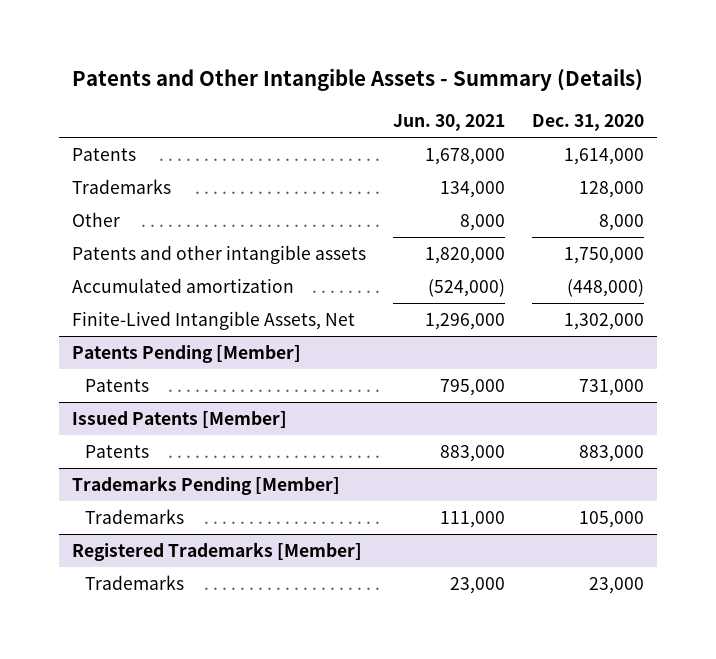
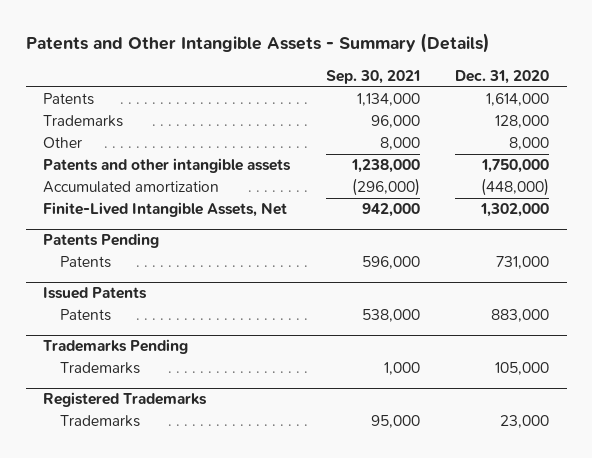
- | Jun. 30, 2021 | Dec. 31, 2020
+ | Sep. 30, 2021 | Dec. 31, 2020
- Patents Pending [Member]
+ Patents Pending
- Issued Patents [Member]
+ Issued Patents
- Trademarks Pending [Member]
+ Trademarks Pending
- Registered Trademarks [Member]
+ Registered Trademarks

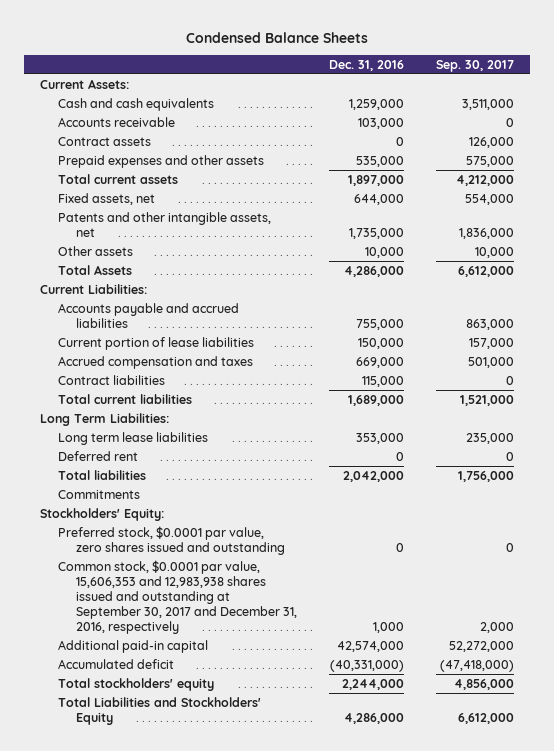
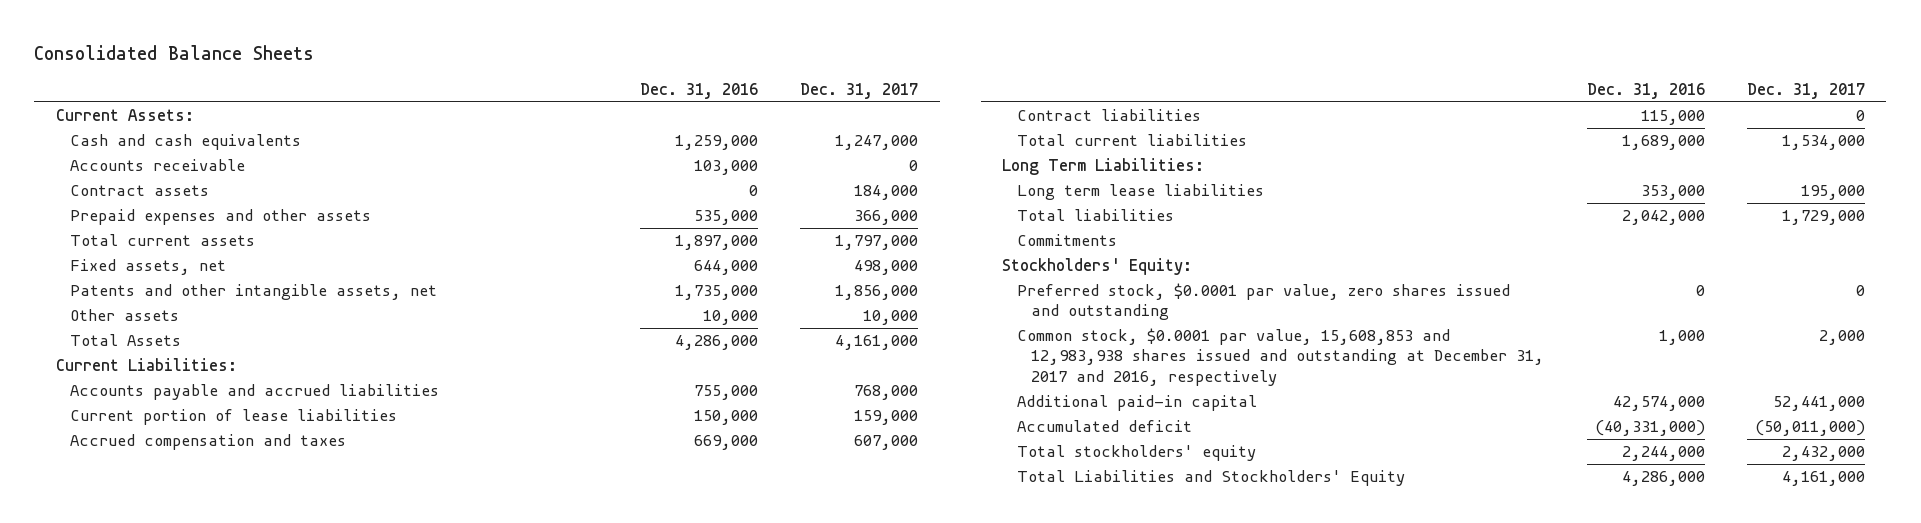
- Condensed Balance Sheets
+ Consolidated Balance Sheets
- | Dec. 31, 2016 | Sep. 30, 2017
+ | Dec. 31, 2016 | Dec. 31, 2017
- Deferred rent | 0 | 0
- Common stock, $0.0001 par value, 15,606,353 and 12,983,938 shares issued and outstanding at September 30, 2017 and December 31, 2016, respectively | 1,000 | 2,000
+ Common stock, $0.0001 par value, 15,608,853 and 12,983,938 shares issued and outstanding at December 31, 2017 and 2016, respectively | 1,000 | 2,000

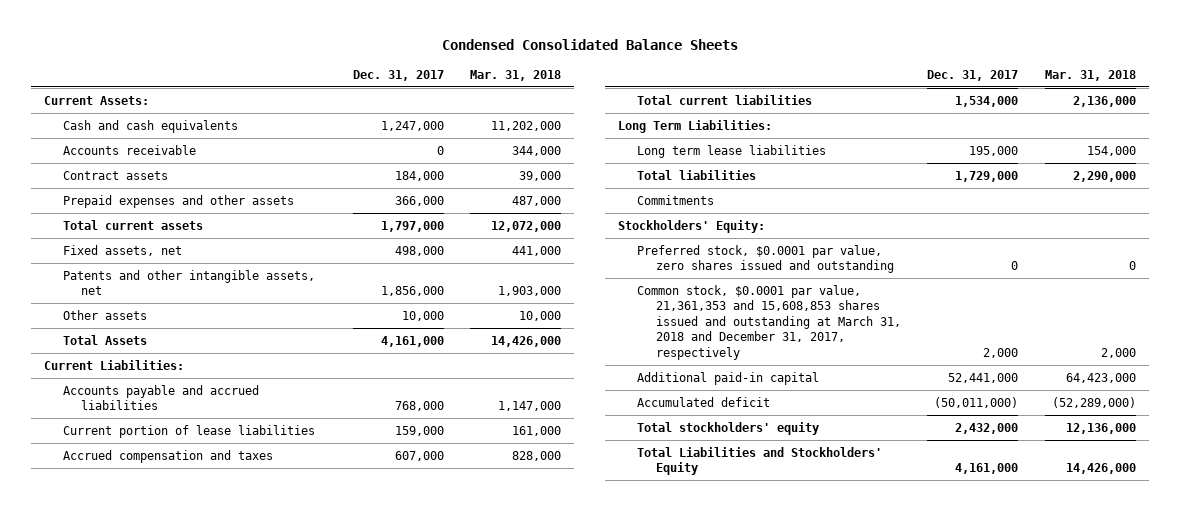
- Consolidated Balance Sheets
+ Condensed Consolidated Balance Sheets
- | Dec. 31, 2016 | Dec. 31, 2017
+ | Dec. 31, 2017 | Mar. 31, 2018
- Contract liabilities | 115,000 | 0
- Common stock, $0.0001 par value, 15,608,853 and 12,983,938 shares issued and outstanding at December 31, 2017 and 2016, respectively | 1,000 | 2,000
+ Common stock, $0.0001 par value, 21,361,353 and 15,608,853 shares issued and outstanding at March 31, 2018 and December 31, 2017, respectively | 2,000 | 2,000

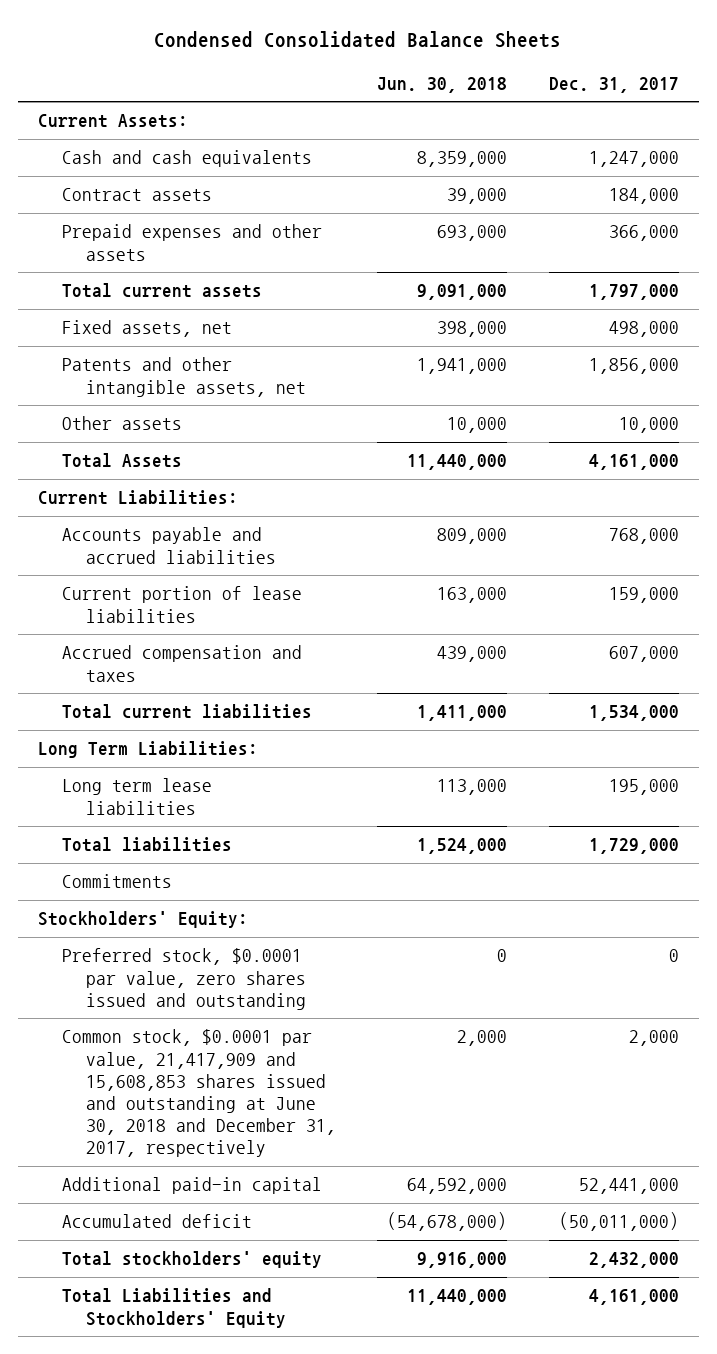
- | Dec. 31, 2017 | Mar. 31, 2018
+ | Jun. 30, 2018 | Dec. 31, 2017
- Accounts receivable | 0 | 344,000
- Common stock, $0.0001 par value, 21,361,353 and 15,608,853 shares issued and outstanding at March 31, 2018 and December 31, 2017, respectively | 2,000 | 2,000
+ Common stock, $0.0001 par value, 21,417,909 and 15,608,853 shares issued and outstanding at June 30, 2018 and December 31, 2017, respectively | 2,000 | 2,000

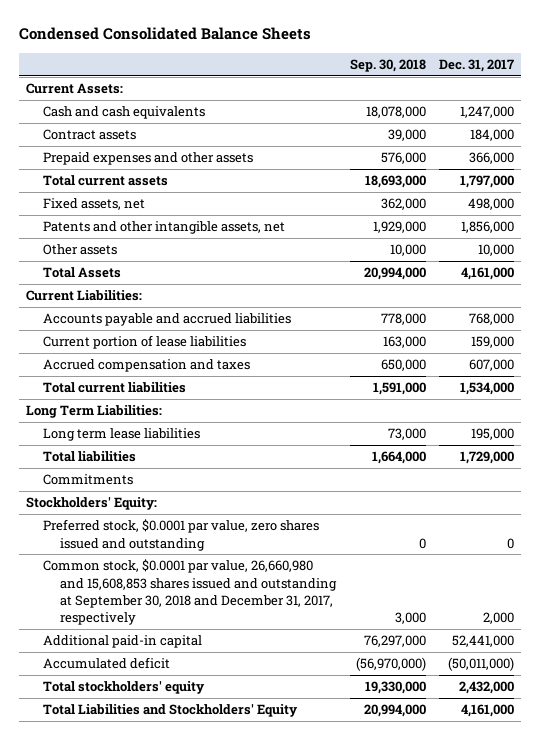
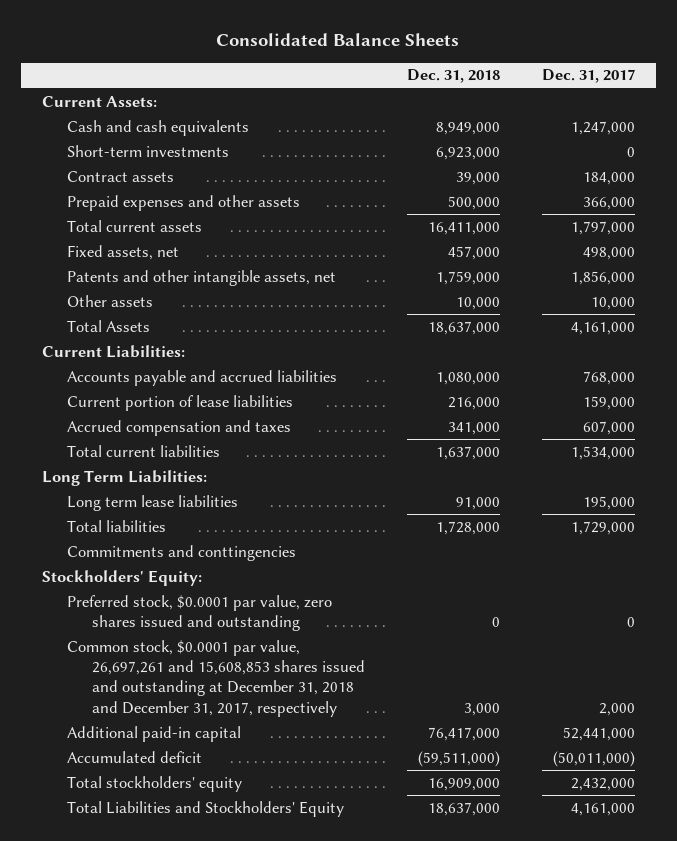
- Condensed Consolidated Balance Sheets
+ Consolidated Balance Sheets
- | Sep. 30, 2018 | Dec. 31, 2017
+ | Dec. 31, 2018 | Dec. 31, 2017
+ Short-term investments | 6,923,000 | 0
- Commitments
+ Commitments and conttingencies
- Common stock, $0.0001 par value, 26,660,980 and 15,608,853 shares issued and outstanding at September 30, 2018 and December 31, 2017, respectively | 3,000 | 2,000
+ Common stock, $0.0001 par value, 26,697,261 and 15,608,853 shares issued and outstanding at December 31, 2018 and December 31, 2017, respectively | 3,000 | 2,000

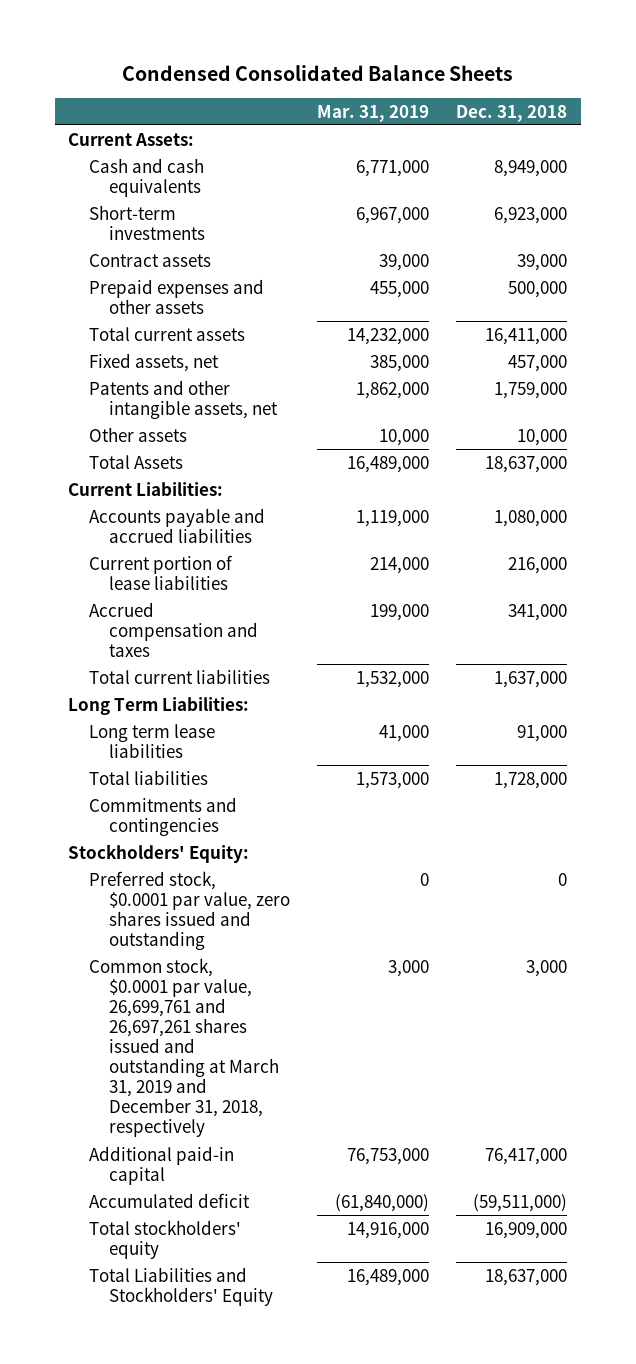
- Consolidated Balance Sheets
+ Condensed Consolidated Balance Sheets
- | Dec. 31, 2018 | Dec. 31, 2017
+ | Mar. 31, 2019 | Dec. 31, 2018
- Commitments and conttingencies
+ Commitments and contingencies
- Common stock, $0.0001 par value, 26,697,261 and 15,608,853 shares issued and outstanding at December 31, 2018 and December 31, 2017, respectively | 3,000 | 2,000
+ Common stock, $0.0001 par value, 26,699,761 and 26,697,261 shares issued and outstanding at March 31, 2019 and December 31, 2018, respectively | 3,000 | 3,000

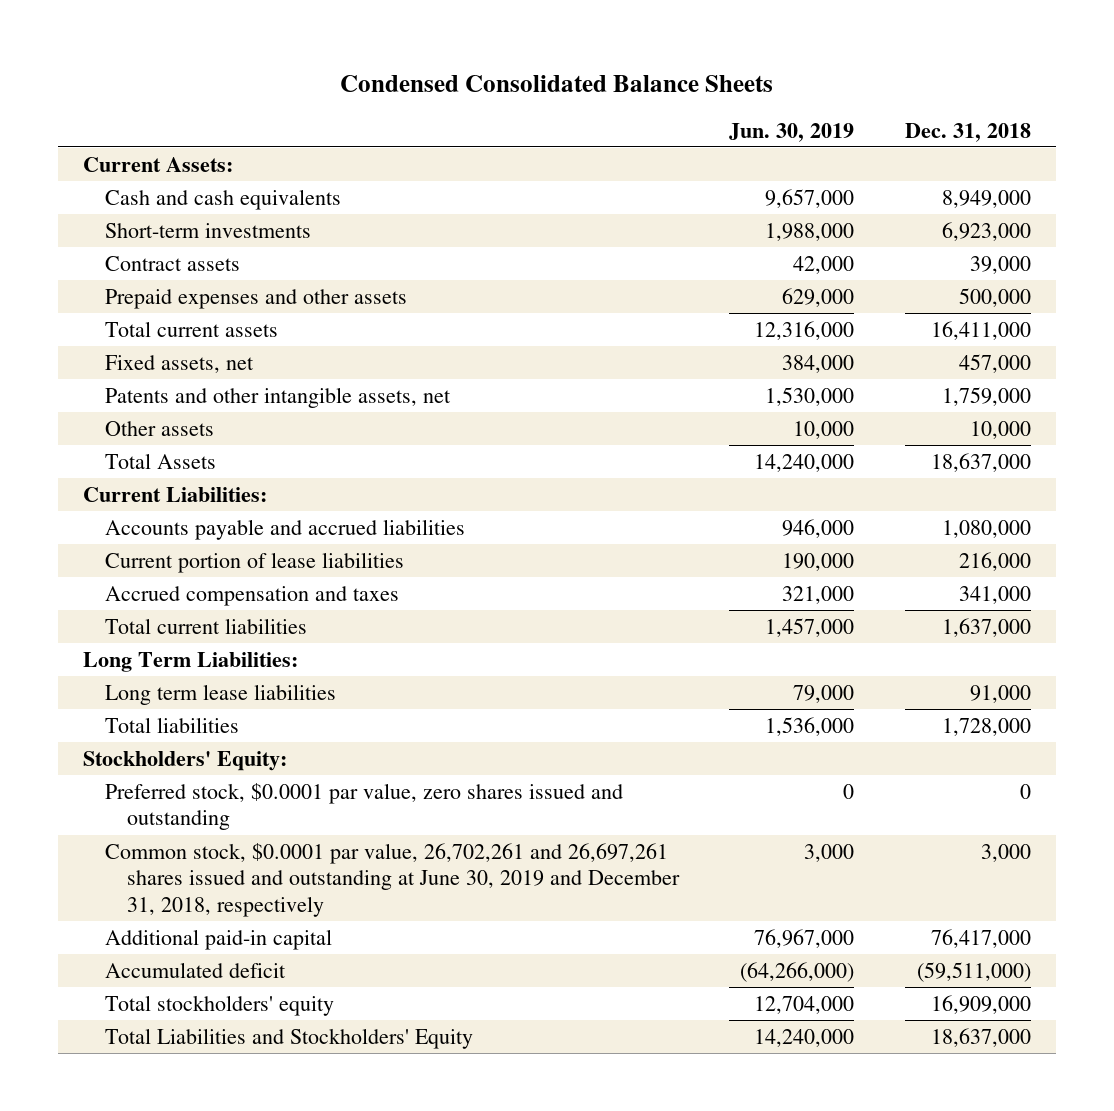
- | Mar. 31, 2019 | Dec. 31, 2018
+ | Jun. 30, 2019 | Dec. 31, 2018
- Commitments and contingencies
- Common stock, $0.0001 par value, 26,699,761 and 26,697,261 shares issued and outstanding at March 31, 2019 and December 31, 2018, respectively | 3,000 | 3,000
+ Common stock, $0.0001 par value, 26,702,261 and 26,697,261 shares issued and outstanding at June 30, 2019 and December 31, 2018, respectively | 3,000 | 3,000

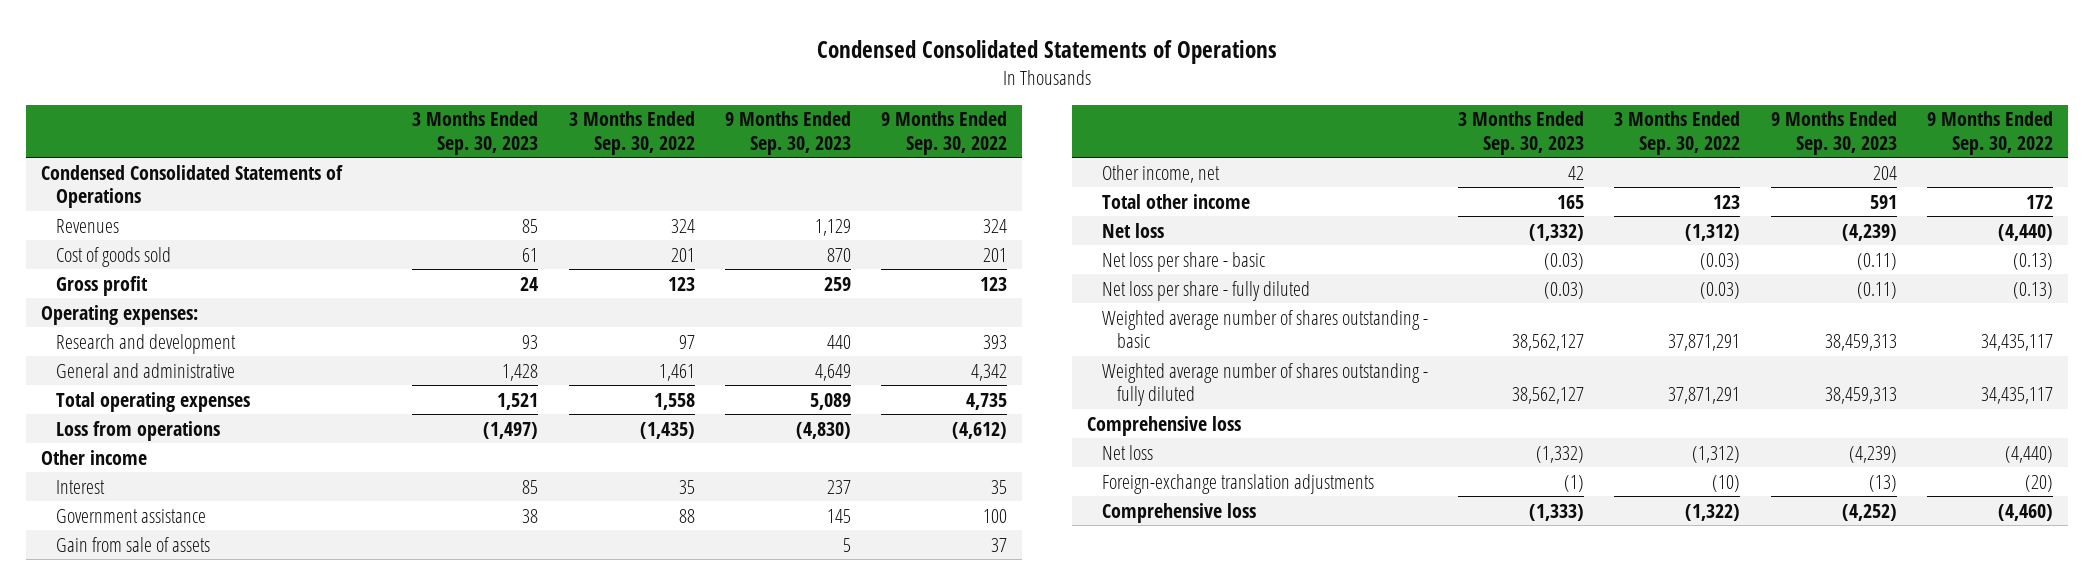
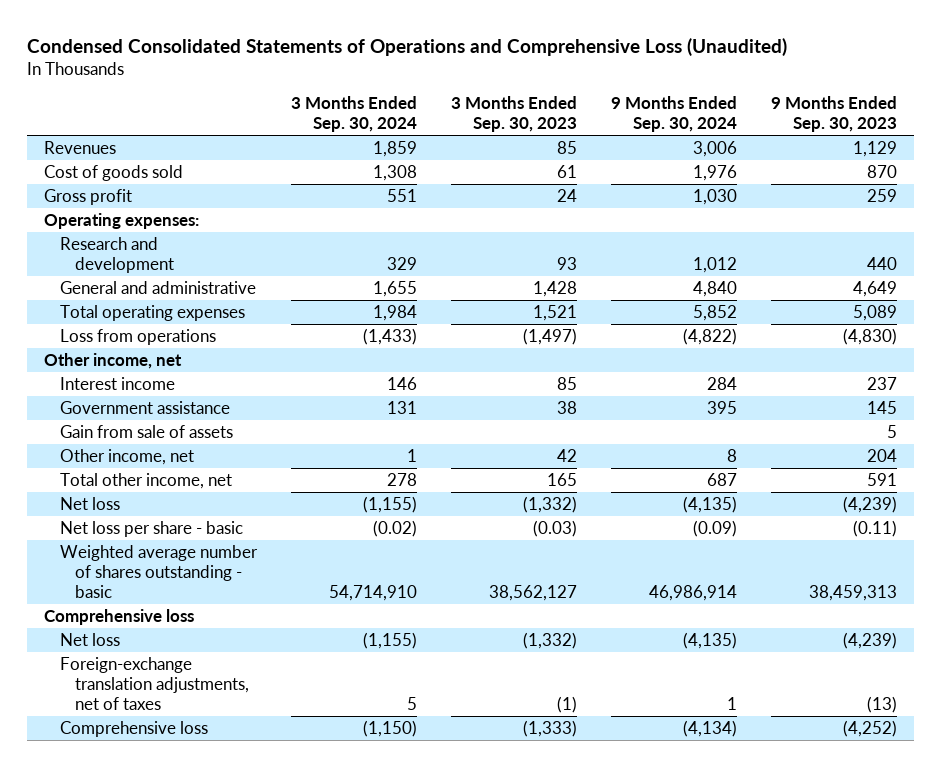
- Condensed Consolidated Statements of Operations
+ Condensed Consolidated Statements of Operations and Comprehensive Loss (Unaudited)
- | 3 Months Ended Sep. 30, 2023 | 3 Months Ended Sep. 30, 2022 | 9 Months Ended Sep. 30, 2023 | 9 Months Ended Sep. 30, 2022
+ | 3 Months Ended Sep. 30, 2024 | 3 Months Ended Sep. 30, 2023 | 9 Months Ended Sep. 30, 2024 | 9 Months Ended Sep. 30, 2023
- Condensed Consolidated Statements of Operations
- Other income
- Interest | 85 | 35 | 237 | 35
+ Other income, net
+ Interest income | 146 | 85 | 284 | 237
- Total other income | 165 | 123 | 591 | 172
+ Total other income, net | 278 | 165 | 687 | 591
- Net loss per share - fully diluted | (0.03) | (0.03) | (0.11) | (0.13)
- Weighted average number of shares outstanding - fully diluted | 38,562,127 | 37,871,291 | 38,459,313 | 34,435,117
- Foreign-exchange translation adjustments | (1) | (10) | (13) | (20)
+ Foreign-exchange translation adjustments, net of taxes | 5 | (1) | 1 | (13)

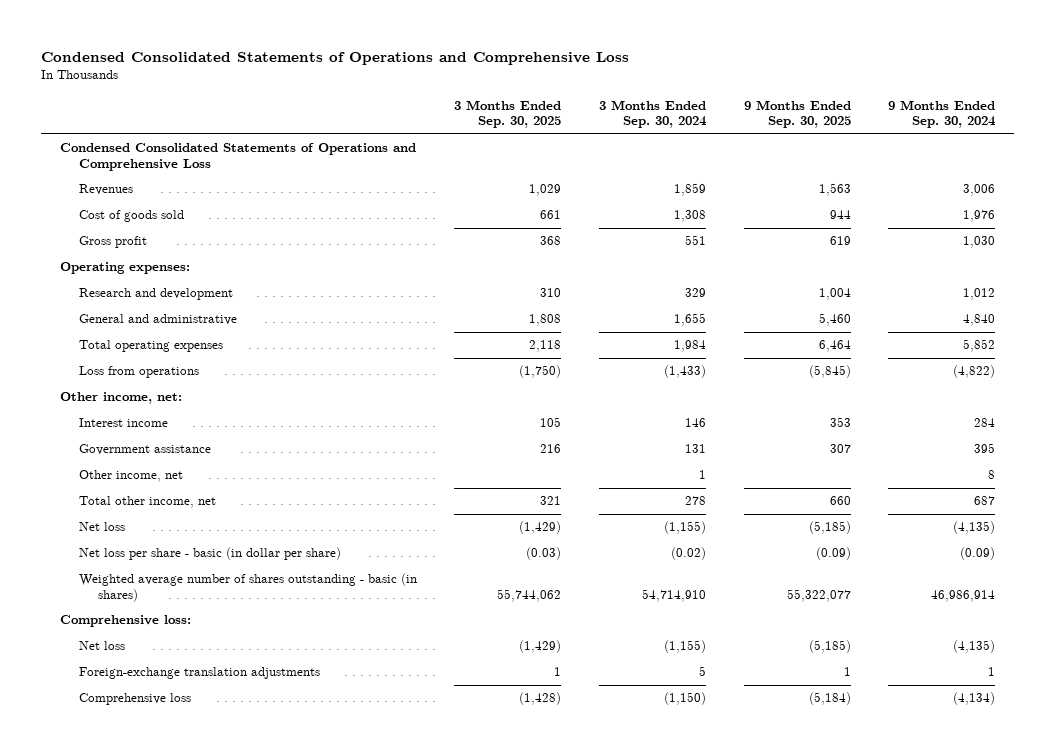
- Condensed Consolidated Statements of Operations and Comprehensive Loss (Unaudited)
+ Condensed Consolidated Statements of Operations and Comprehensive Loss
- | 3 Months Ended Sep. 30, 2024 | 3 Months Ended Sep. 30, 2023 | 9 Months Ended Sep. 30, 2024 | 9 Months Ended Sep. 30, 2023
+ | 3 Months Ended Sep. 30, 2025 | 3 Months Ended Sep. 30, 2024 | 9 Months Ended Sep. 30, 2025 | 9 Months Ended Sep. 30, 2024
+ Condensed Consolidated Statements of Operations and Comprehensive Loss
- Other income, net
+ Other income, net:
- Gain from sale of assets | | | | 5
- Net loss per share - basic | (0.02) | (0.03) | (0.09) | (0.11)
- Weighted average number of shares outstanding - basic | 54,714,910 | 38,562,127 | 46,986,914 | 38,459,313
- Comprehensive loss
+ Net loss per share - basic (in dollar per share) | (0.03) | (0.02) | (0.09) | (0.09)
+ Weighted average number of shares outstanding - basic (in shares) | 55,744,062 | 54,714,910 | 55,322,077 | 46,986,914
+ Comprehensive loss:
- Foreign-exchange translation adjustments, net of taxes | 5 | (1) | 1 | (13)
+ Foreign-exchange translation adjustments | 1 | 5 | 1 | 1

